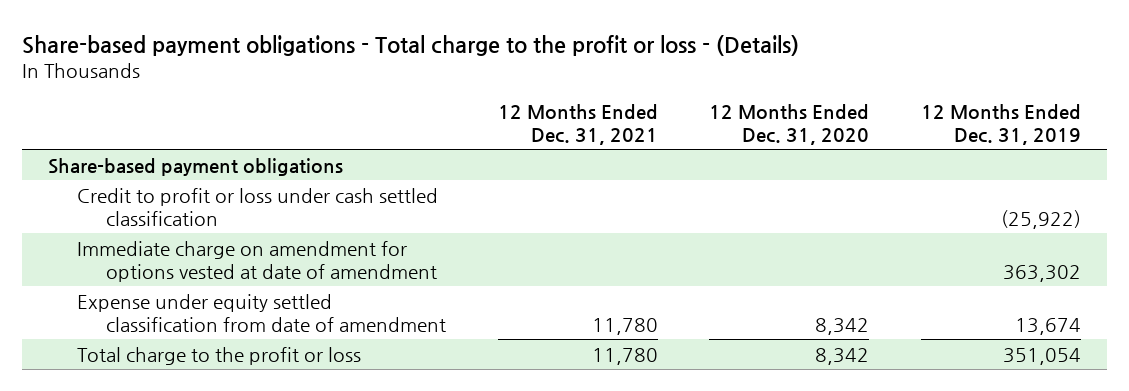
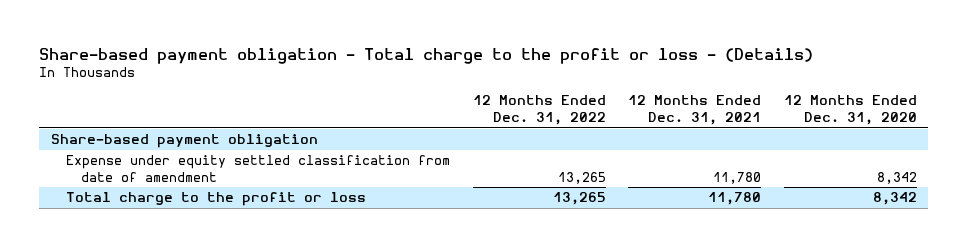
- Share-based payment obligations - Total charge to the profit or loss - (Details)
+ Share-based payment obligation - Total charge to the profit or loss - (Details)
- | 12 Months Ended Dec. 31, 2021 | 12 Months Ended Dec. 31, 2020 | 12 Months Ended Dec. 31, 2019
+ | 12 Months Ended Dec. 31, 2022 | 12 Months Ended Dec. 31, 2021 | 12 Months Ended Dec. 31, 2020
- Share-based payment obligations
- Credit to profit or loss under cash settled classification | | | (25,922)
- Immediate charge on amendment for options vested at date of amendment | | | 363,302
+ Share-based payment obligation

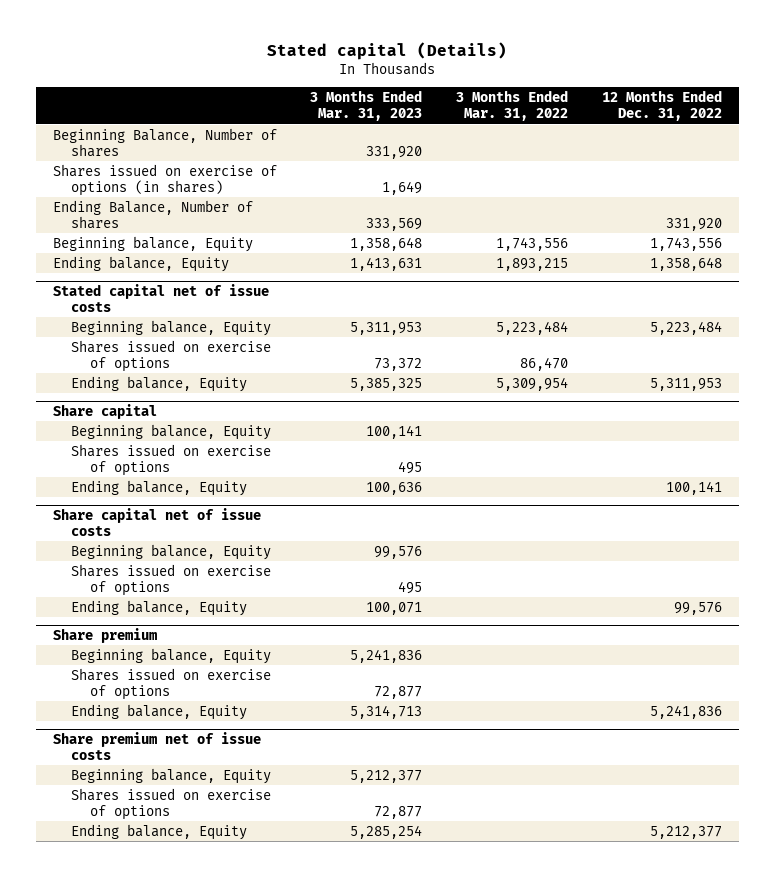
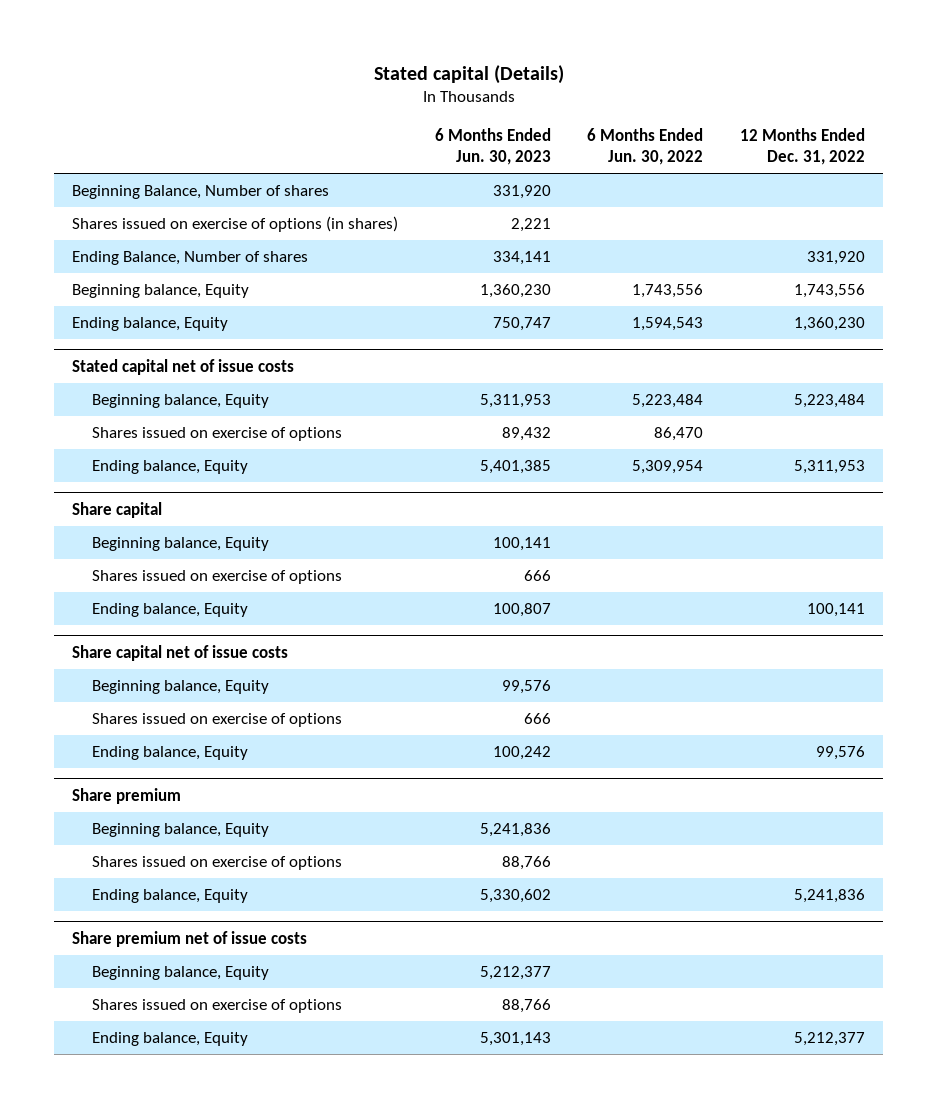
- | 3 Months Ended Mar. 31, 2023 | 3 Months Ended Mar. 31, 2022 | 12 Months Ended Dec. 31, 2022
+ | 6 Months Ended Jun. 30, 2023 | 6 Months Ended Jun. 30, 2022 | 12 Months Ended Dec. 31, 2022
- Ending balance, Equity | 1,413,631 | 1,893,215 | 1,358,648
+ Ending balance, Equity | 750,747 | 1,594,543 | 1,360,230

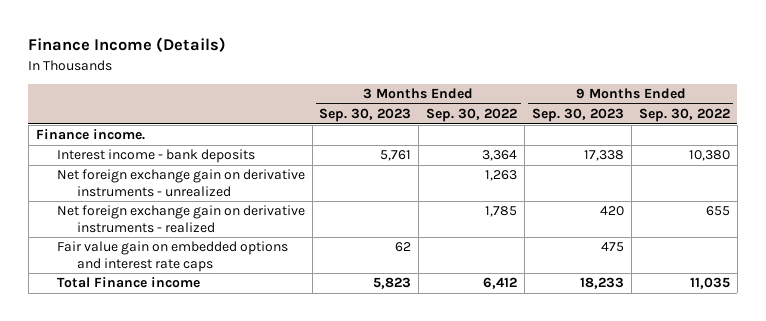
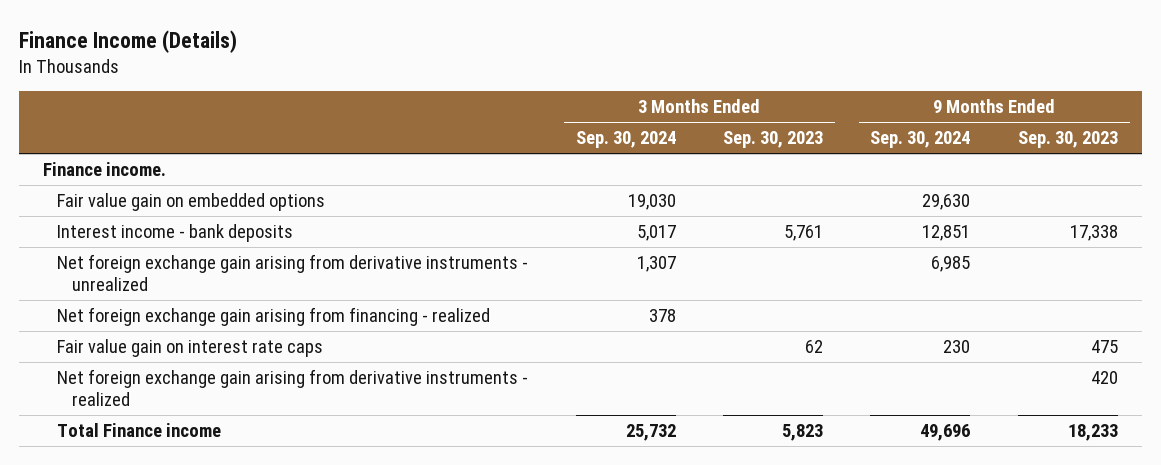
- | 3 Months Ended Sep. 30, 2023 | 3 Months Ended Sep. 30, 2022 | 9 Months Ended Sep. 30, 2023 | 9 Months Ended Sep. 30, 2022
+ | 3 Months Ended Sep. 30, 2024 | 3 Months Ended Sep. 30, 2023 | 9 Months Ended Sep. 30, 2024 | 9 Months Ended Sep. 30, 2023
+ Fair value gain on embedded options | 19,030 | | 29,630 |
- Net foreign exchange gain on derivative instruments - unrealized | | 1,263 | |
- Net foreign exchange gain on derivative instruments - realized | | 1,785 | 420 | 655
- Fair value gain on embedded options and interest rate caps | 62 | | 475 |
+ Net foreign exchange gain arising from derivative instruments - unrealized | 1,307 | | 6,985 |
+ Net foreign exchange gain arising from financing - realized | 378 | | |
+ Fair value gain on interest rate caps | | 62 | 230 | 475
+ Net foreign exchange gain arising from derivative instruments - realized | | | | 420

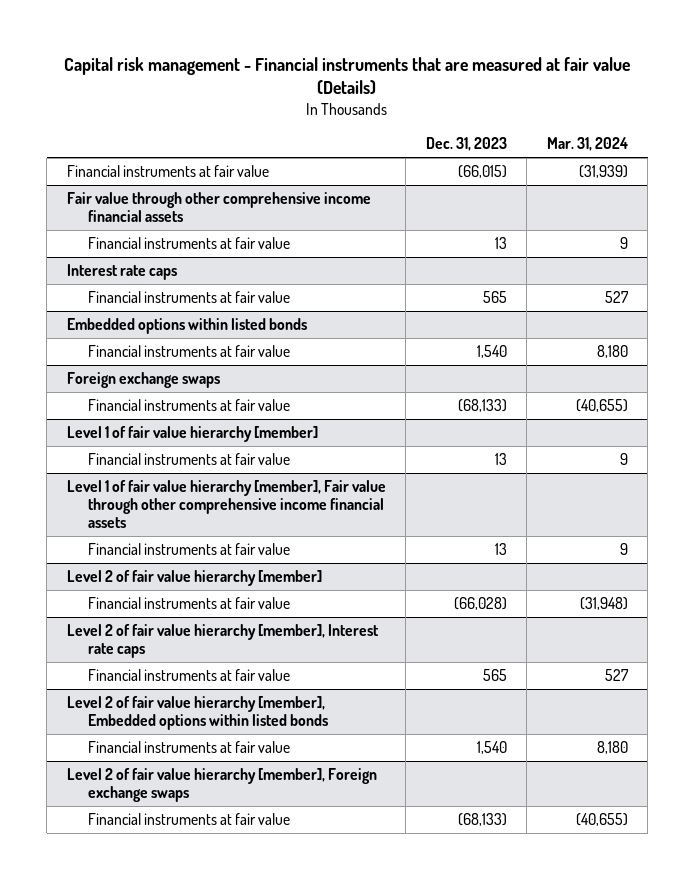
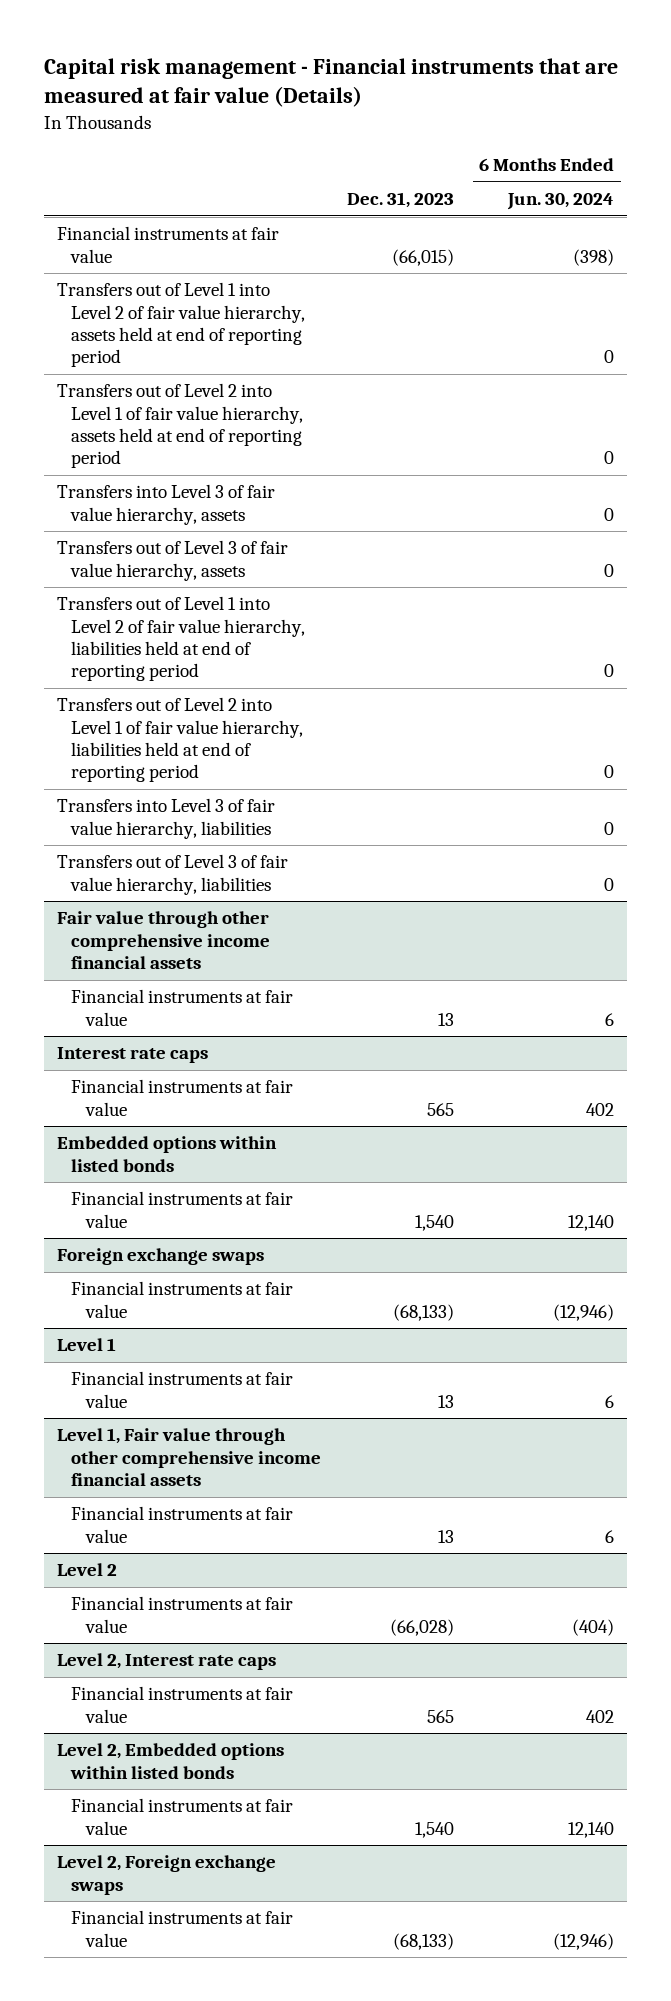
- | Dec. 31, 2023 | Mar. 31, 2024
+ | Dec. 31, 2023 | 6 Months Ended Jun. 30, 2024
+ Transfers out of Level 1 into Level 2 of fair value hierarchy, assets held at end of reporting period | | 0
+ Transfers out of Level 2 into Level 1 of fair value hierarchy, assets held at end of reporting period | | 0
+ Transfers into Level 3 of fair value hierarchy, assets | | 0
+ Transfers out of Level 3 of fair value hierarchy, assets | | 0
+ Transfers out of Level 1 into Level 2 of fair value hierarchy, liabilities held at end of reporting period | | 0
+ Transfers out of Level 2 into Level 1 of fair value hierarchy, liabilities held at end of reporting period | | 0
+ Transfers into Level 3 of fair value hierarchy, liabilities | | 0
+ Transfers out of Level 3 of fair value hierarchy, liabilities | | 0
- Level 1 of fair value hierarchy [member]
+ Level 1
- Level 1 of fair value hierarchy [member], Fair value through other comprehensive income financial assets
+ Level 1, Fair value through other comprehensive income financial assets
- Level 2 of fair value hierarchy [member]
+ Level 2
- Level 2 of fair value hierarchy [member], Interest rate caps
+ Level 2, Interest rate caps
- Level 2 of fair value hierarchy [member], Embedded options within listed bonds
+ Level 2, Embedded options within listed bonds
- Level 2 of fair value hierarchy [member], Foreign exchange swaps
+ Level 2, Foreign exchange swaps

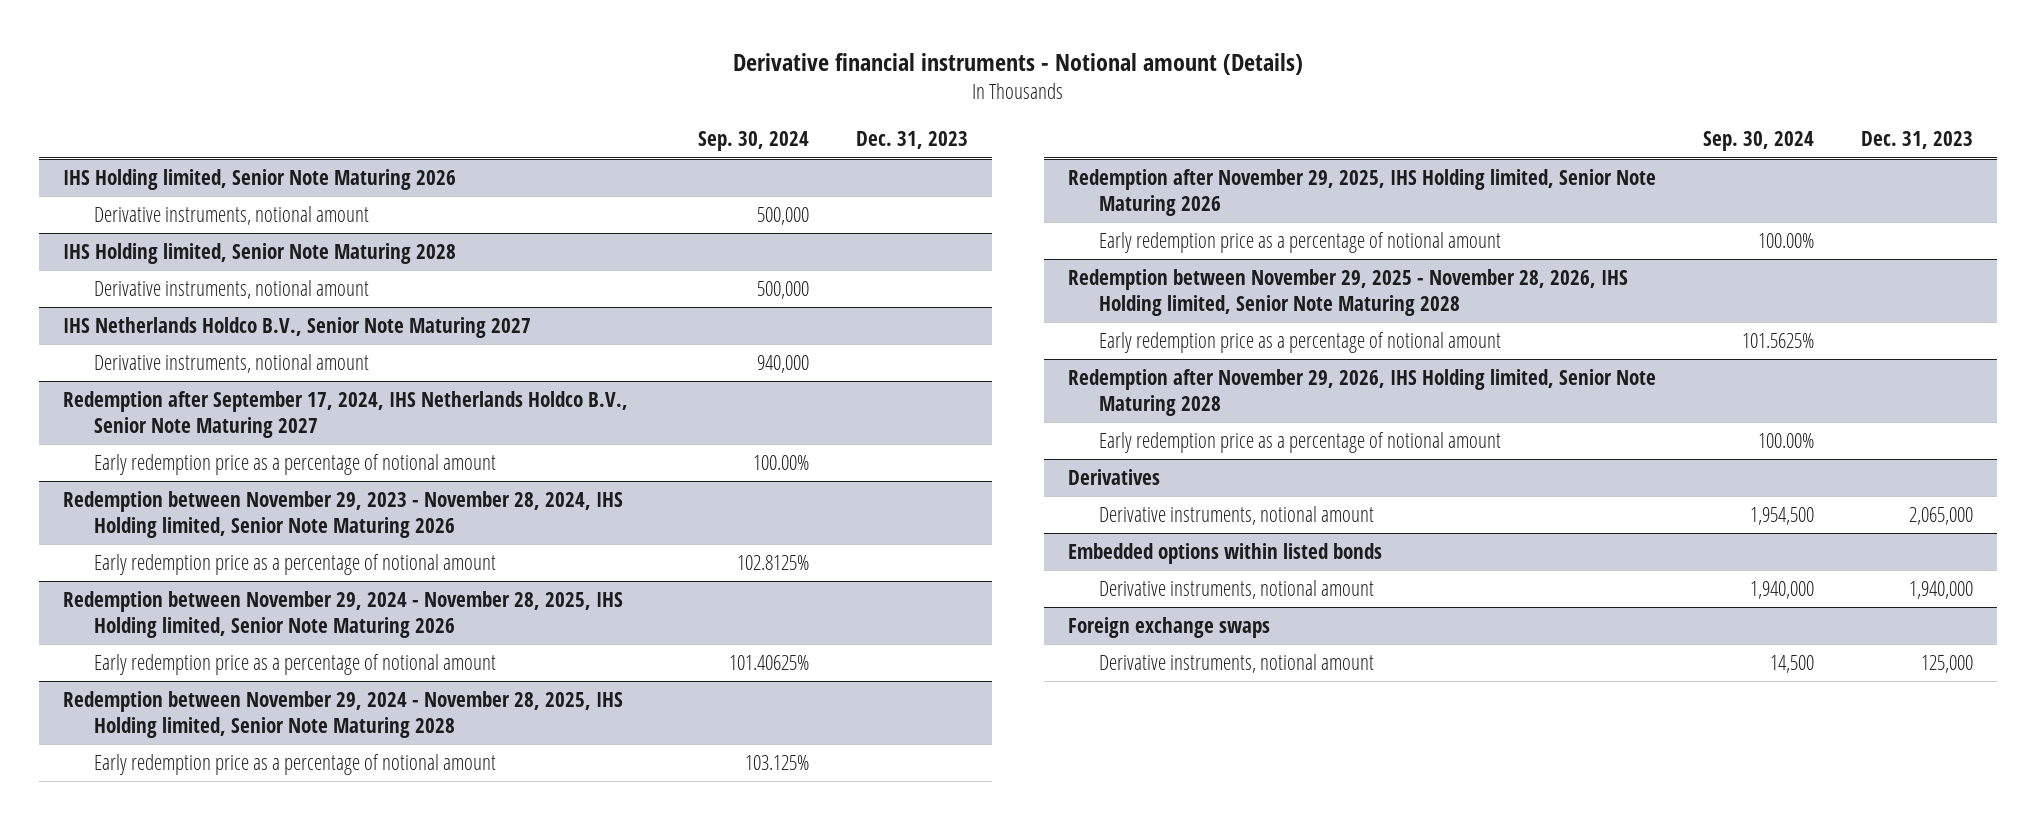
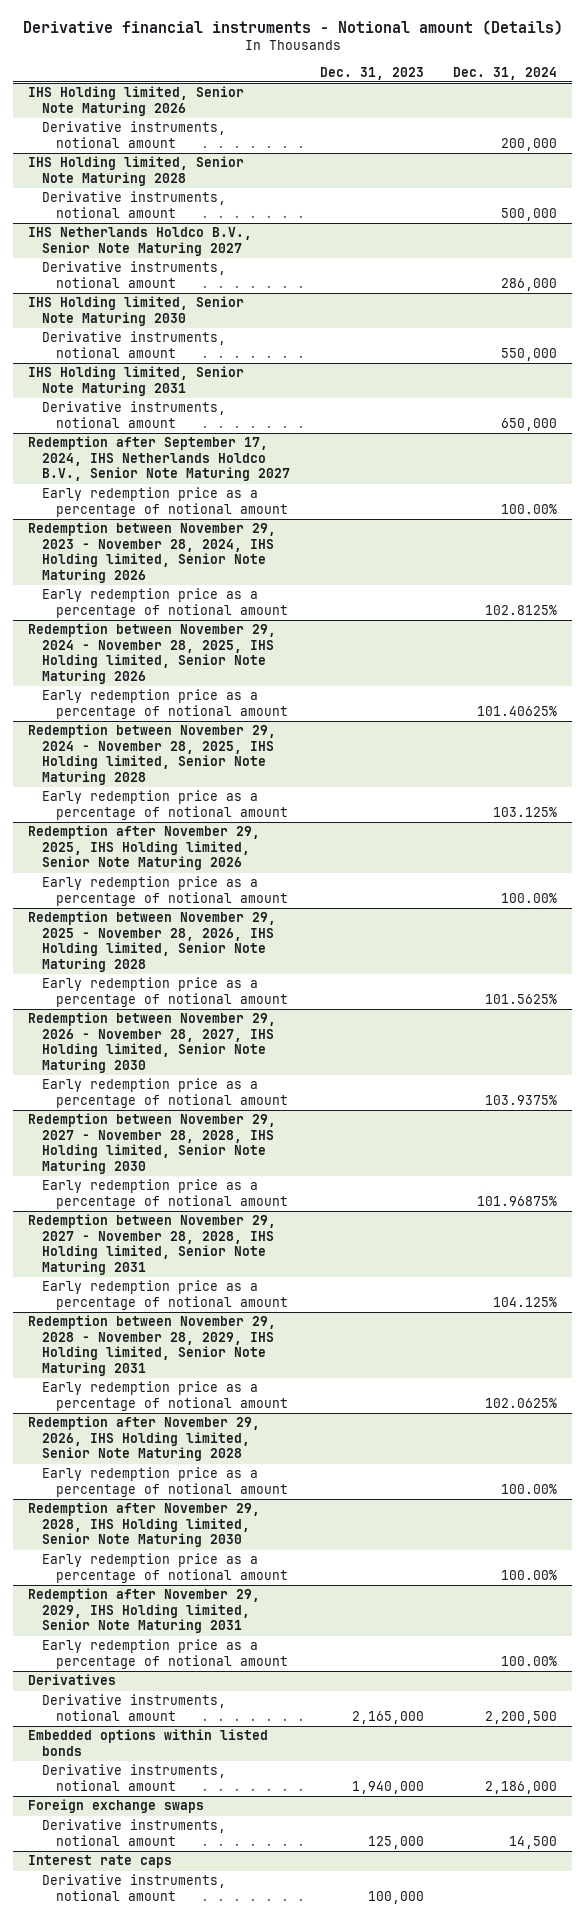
- | Sep. 30, 2024 | Dec. 31, 2023
+ | Dec. 31, 2023 | Dec. 31, 2024
+ IHS Holding limited, Senior Note Maturing 2030
+ Derivative instruments, notional amount | | 550,000
+ IHS Holding limited, Senior Note Maturing 2031
+ Derivative instruments, notional amount | | 650,000
+ Redemption between November 29, 2026 - November 28, 2027, IHS Holding limited, Senior Note Maturing 2030
+ Early redemption price as a percentage of notional amount | | 103.9375%
+ Redemption between November 29, 2027 - November 28, 2028, IHS Holding limited, Senior Note Maturing 2030
+ Early redemption price as a percentage of notional amount | | 101.96875%
+ Redemption between November 29, 2027 - November 28, 2028, IHS Holding limited, Senior Note Maturing 2031
+ Early redemption price as a percentage of notional amount | | 104.125%
+ Redemption between November 29, 2028 - November 28, 2029, IHS Holding limited, Senior Note Maturing 2031
+ Early redemption price as a percentage of notional amount | | 102.0625%
+ Redemption after November 29, 2028, IHS Holding limited, Senior Note Maturing 2030
+ Early redemption price as a percentage of notional amount | | 100.00%
+ Redemption after November 29, 2029, IHS Holding limited, Senior Note Maturing 2031
+ Early redemption price as a percentage of notional amount | | 100.00%
@ Derivatives
- Derivative instruments, notional amount | 1,954,500 | 2,065,000
+ Derivative instruments, notional amount | 2,165,000 | 2,200,500
+ Interest rate caps
+ Derivative instruments, notional amount | 100,000 |

